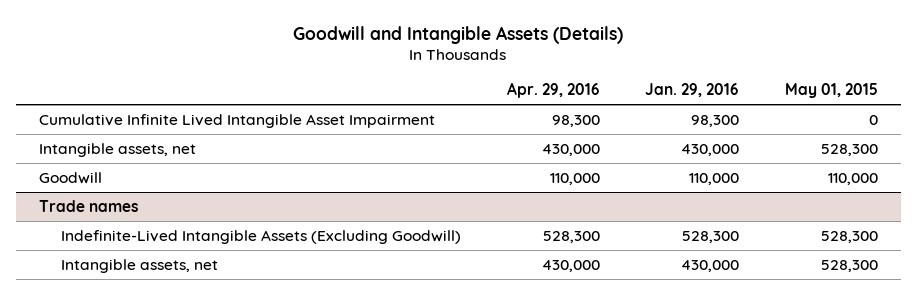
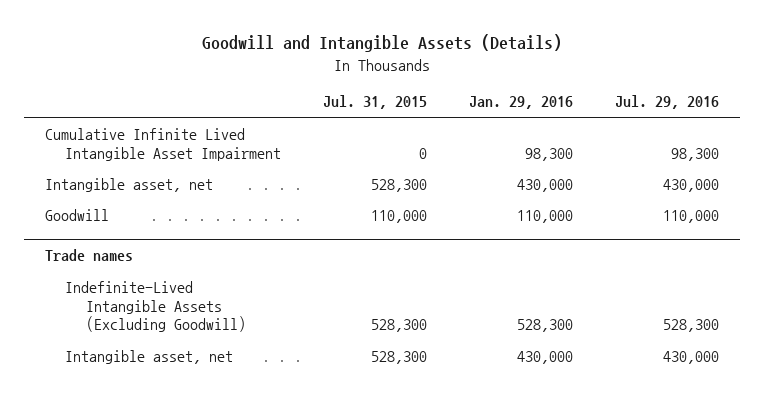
- | Apr. 29, 2016 | Jan. 29, 2016 | May 01, 2015
+ | Jul. 31, 2015 | Jan. 29, 2016 | Jul. 29, 2016
- Intangible assets, net | 430,000 | 430,000 | 528,300
+ Intangible asset, net | 528,300 | 430,000 | 430,000
@ Trade names
- Intangible assets, net | 430,000 | 430,000 | 528,300
+ Intangible asset, net | 528,300 | 430,000 | 430,000

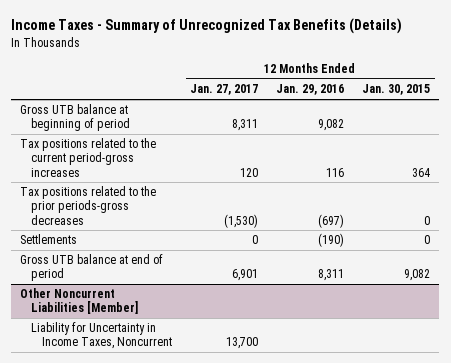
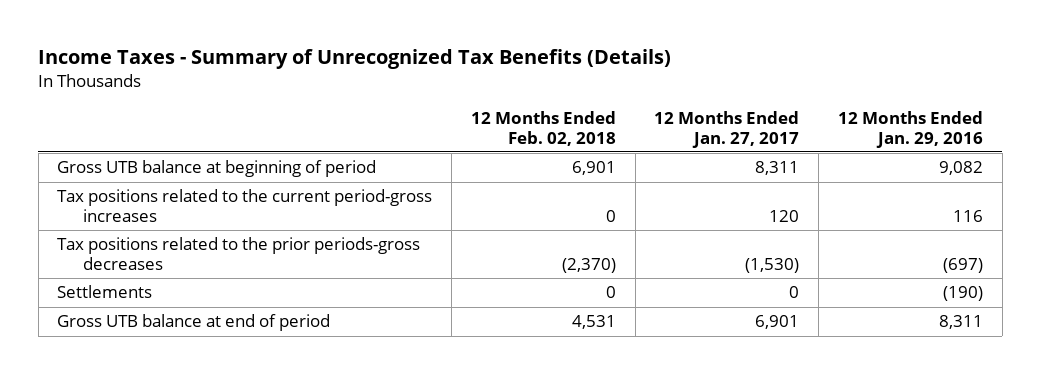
- | 12 Months Ended Jan. 27, 2017 | 12 Months Ended Jan. 29, 2016 | 12 Months Ended Jan. 30, 2015
+ | 12 Months Ended Feb. 02, 2018 | 12 Months Ended Jan. 27, 2017 | 12 Months Ended Jan. 29, 2016
- Other Noncurrent Liabilities [Member]
- Liability for Uncertainty in Income Taxes, Noncurrent | 13,700 | |

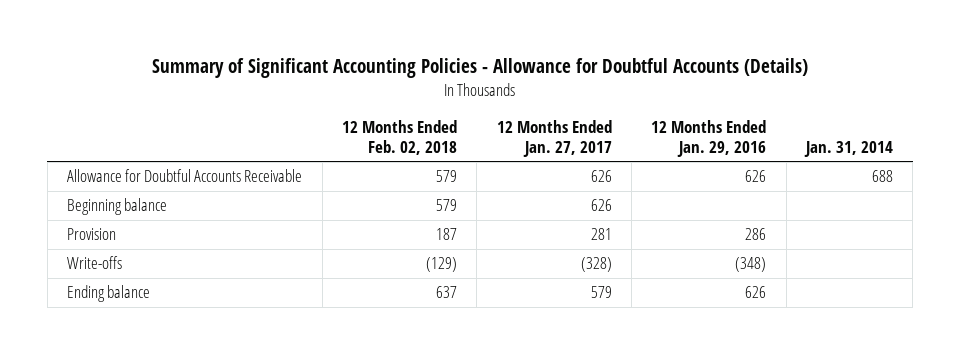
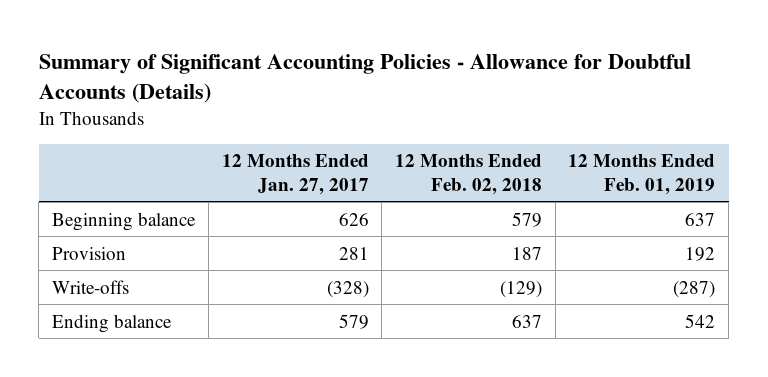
- | 12 Months Ended Feb. 02, 2018 | 12 Months Ended Jan. 27, 2017 | 12 Months Ended Jan. 29, 2016 | Jan. 31, 2014
+ | 12 Months Ended Jan. 27, 2017 | 12 Months Ended Feb. 02, 2018 | 12 Months Ended Feb. 01, 2019
- Allowance for Doubtful Accounts Receivable | 579 | 626 | 626 | 688

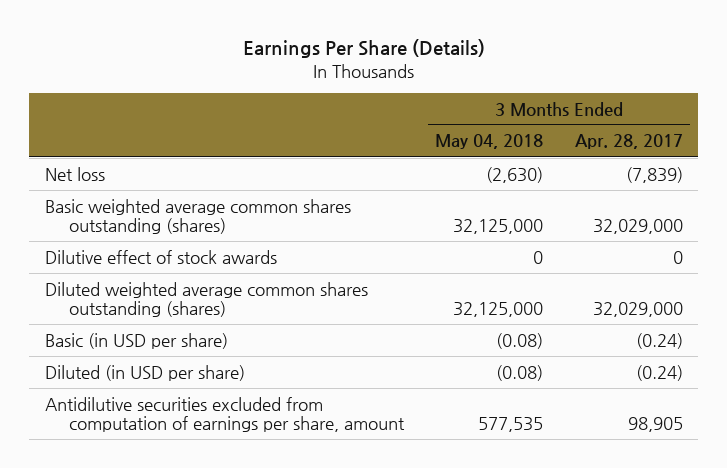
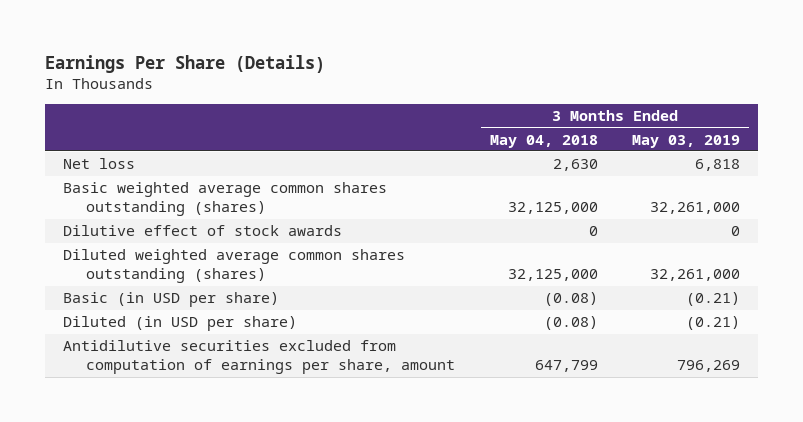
- | 3 Months Ended May 04, 2018 | 3 Months Ended Apr. 28, 2017
+ | 3 Months Ended May 04, 2018 | 3 Months Ended May 03, 2019
- Net loss | (2,630) | (7,839)
+ Net loss | 2,630 | 6,818
- Antidilutive securities excluded from computation of earnings per share, amount | 577,535 | 98,905
+ Antidilutive securities excluded from computation of earnings per share, amount | 647,799 | 796,269

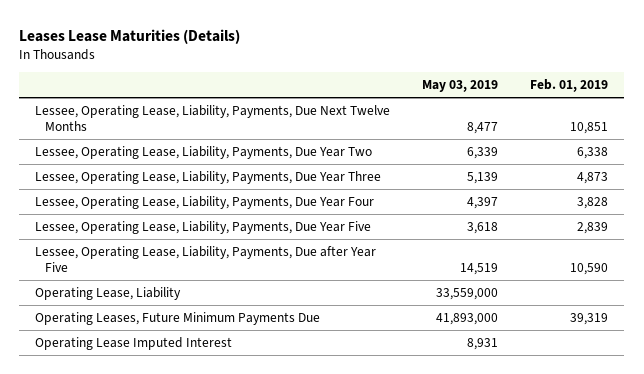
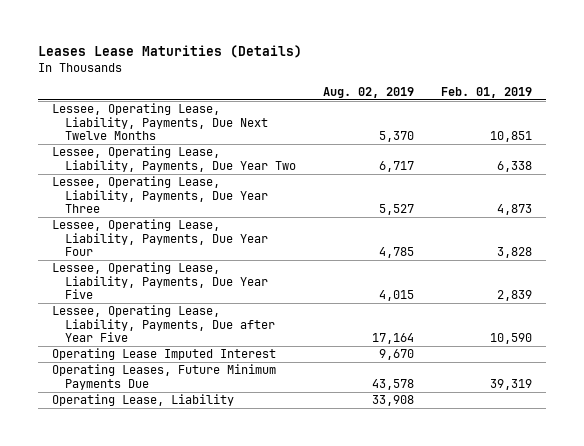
- | May 03, 2019 | Feb. 01, 2019
+ | Aug. 02, 2019 | Feb. 01, 2019
moved down: Operating Leases, Future Minimum Payments Due | 43,578 | 39,319
moved down: Operating Lease, Liability | 33,908 |

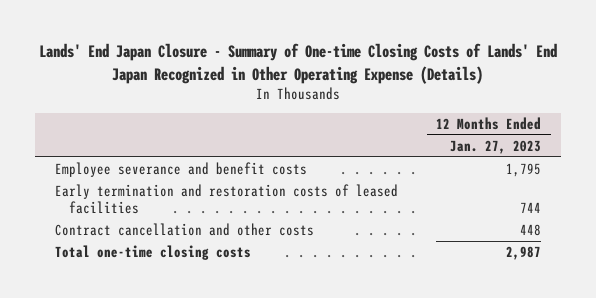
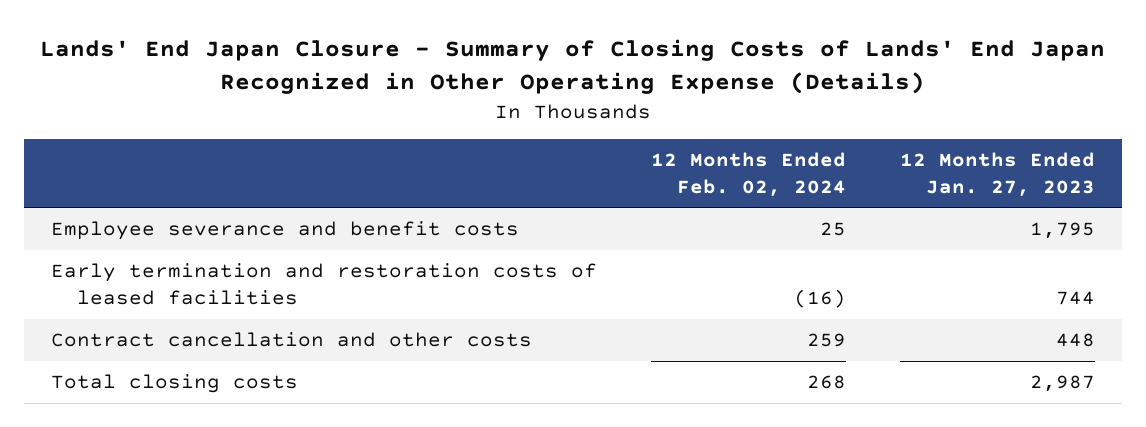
- Lands' End Japan Closure - Summary of One-time Closing Costs of Lands' End Japan Recognized in Other Operating Expense (Details)
+ Lands' End Japan Closure - Summary of Closing Costs of Lands' End Japan Recognized in Other Operating Expense (Details)
- | 12 Months Ended Jan. 27, 2023
+ | 12 Months Ended Feb. 02, 2024 | 12 Months Ended Jan. 27, 2023
- Total one-time closing costs | 2,987
+ Total closing costs | 268 | 2,987

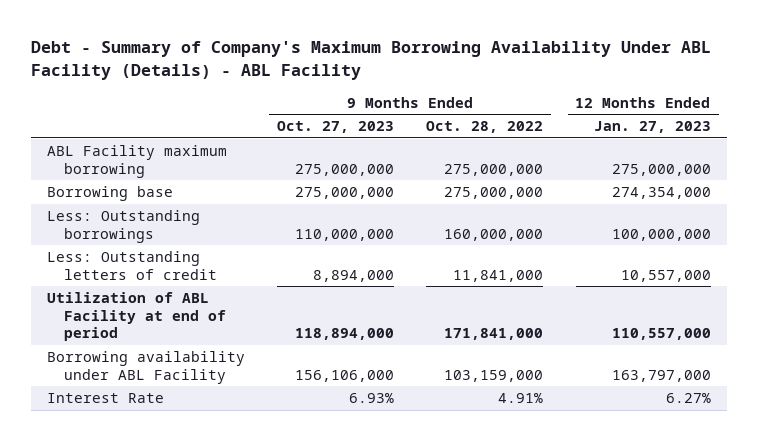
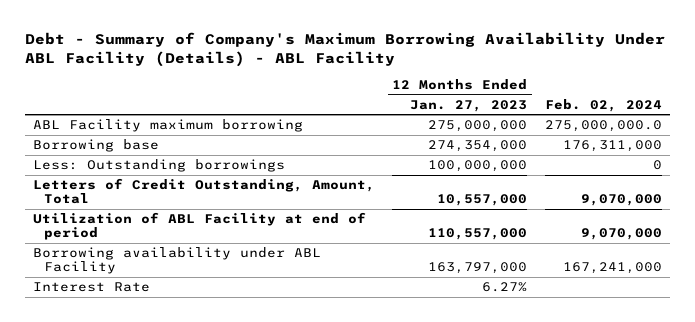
- | 9 Months Ended Oct. 27, 2023 | 9 Months Ended Oct. 28, 2022 | 12 Months Ended Jan. 27, 2023
+ | 12 Months Ended Jan. 27, 2023 | Feb. 02, 2024
- Less: Outstanding letters of credit | 8,894,000 | 11,841,000 | 10,557,000
+ Letters of Credit Outstanding, Amount, Total | 10,557,000 | 9,070,000

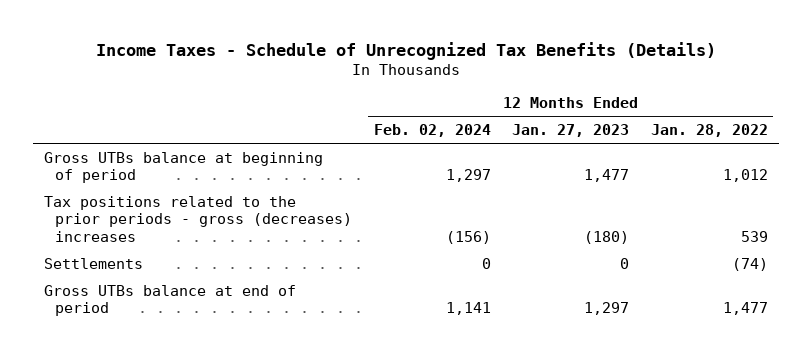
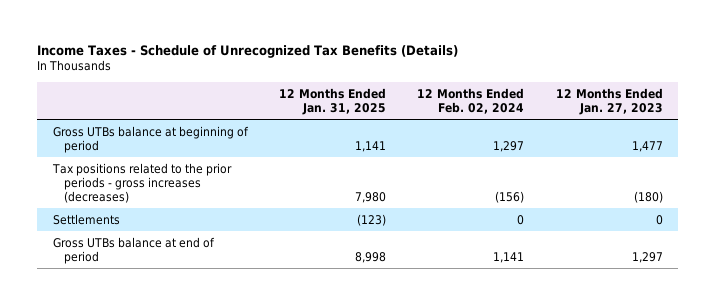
- | 12 Months Ended Feb. 02, 2024 | 12 Months Ended Jan. 27, 2023 | 12 Months Ended Jan. 28, 2022
+ | 12 Months Ended Jan. 31, 2025 | 12 Months Ended Feb. 02, 2024 | 12 Months Ended Jan. 27, 2023
- Tax positions related to the prior periods - gross (decreases) increases | (156) | (180) | 539
+ Tax positions related to the prior periods - gross increases (decreases) | 7,980 | (156) | (180)

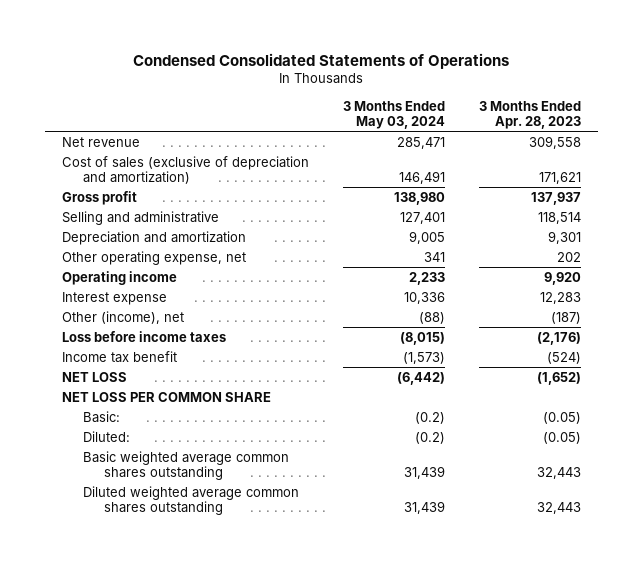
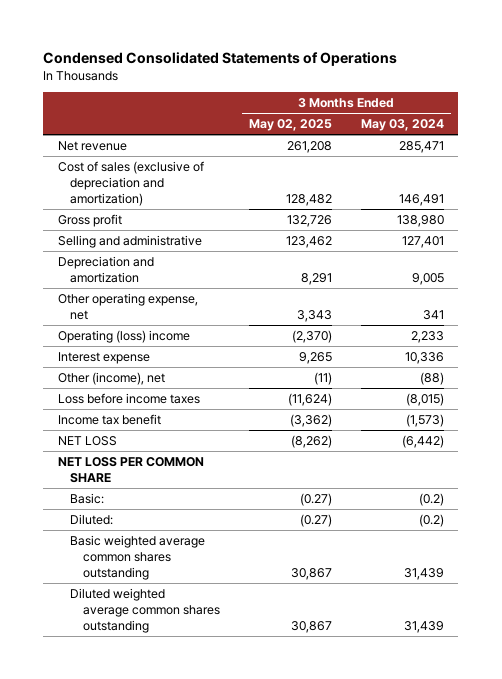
- | 3 Months Ended May 03, 2024 | 3 Months Ended Apr. 28, 2023
+ | 3 Months Ended May 02, 2025 | 3 Months Ended May 03, 2024
- Operating income | 2,233 | 9,920
+ Operating (loss) income | (2,370) | 2,233

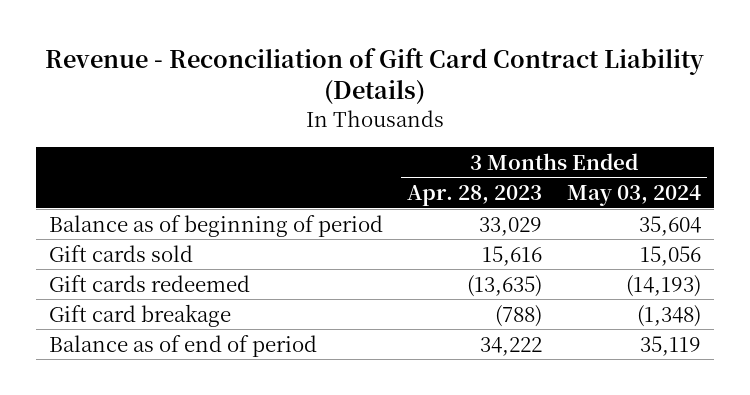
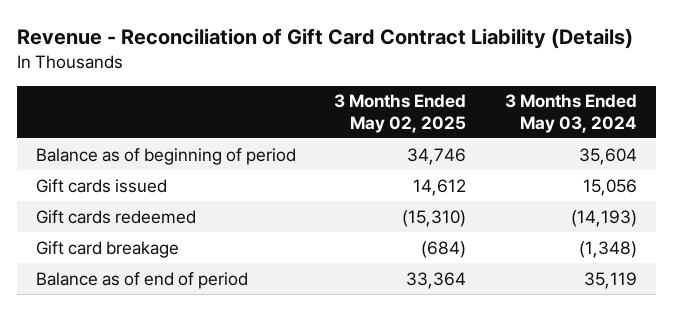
- | 3 Months Ended Apr. 28, 2023 | 3 Months Ended May 03, 2024
+ | 3 Months Ended May 02, 2025 | 3 Months Ended May 03, 2024
- Gift cards sold | 15,616 | 15,056
+ Gift cards issued | 14,612 | 15,056

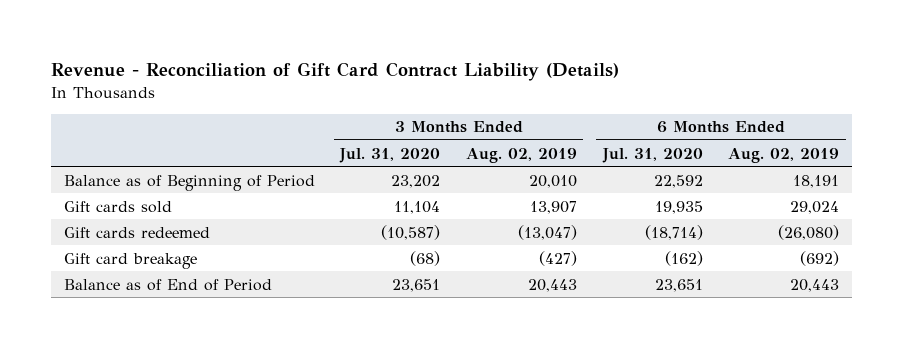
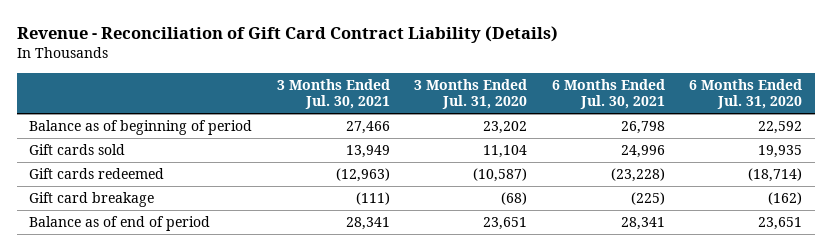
- | 3 Months Ended Jul. 31, 2020 | 3 Months Ended Aug. 02, 2019 | 6 Months Ended Jul. 31, 2020 | 6 Months Ended Aug. 02, 2019
+ | 3 Months Ended Jul. 30, 2021 | 3 Months Ended Jul. 31, 2020 | 6 Months Ended Jul. 30, 2021 | 6 Months Ended Jul. 31, 2020
- Balance as of Beginning of Period | 23,202 | 20,010 | 22,592 | 18,191
+ Balance as of beginning of period | 27,466 | 23,202 | 26,798 | 22,592
- Balance as of End of Period | 23,651 | 20,443 | 23,651 | 20,443
+ Balance as of end of period | 28,341 | 23,651 | 28,341 | 23,651

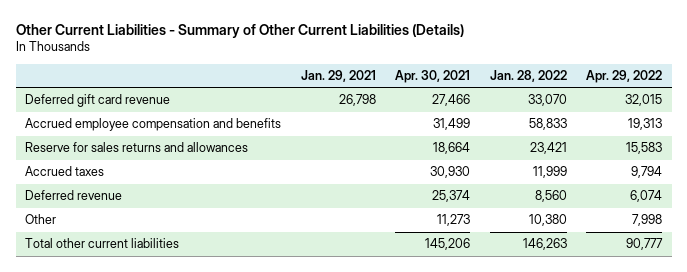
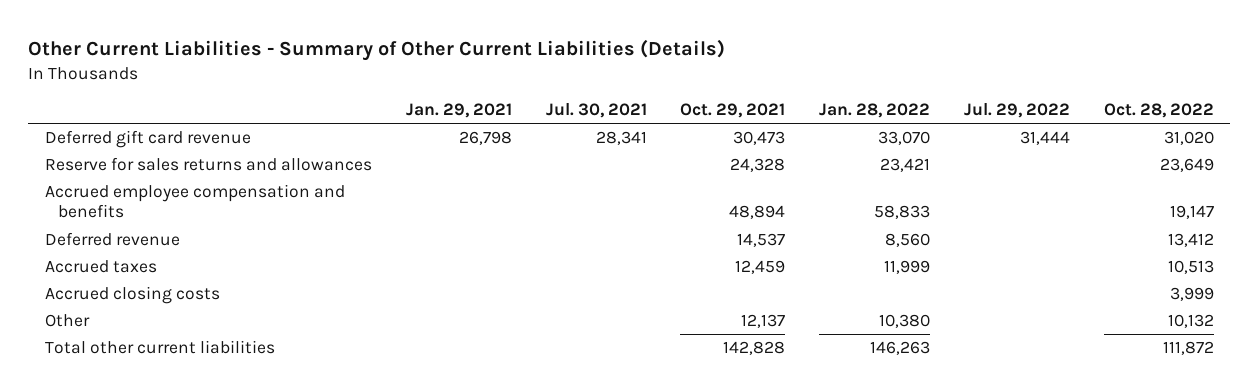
- | Jan. 29, 2021 | Apr. 30, 2021 | Jan. 28, 2022 | Apr. 29, 2022
+ | Jan. 29, 2021 | Jul. 30, 2021 | Oct. 29, 2021 | Jan. 28, 2022 | Jul. 29, 2022 | Oct. 28, 2022
moved down: Accrued employee compensation and benefits | | | 48,894 | 58,833 | | 19,147
moved down: Accrued taxes | | | 12,459 | 11,999 | | 10,513
+ Accrued closing costs | | | | | | 3,999

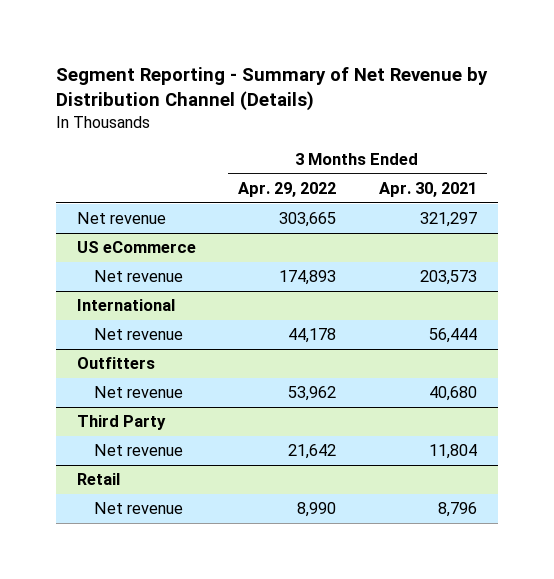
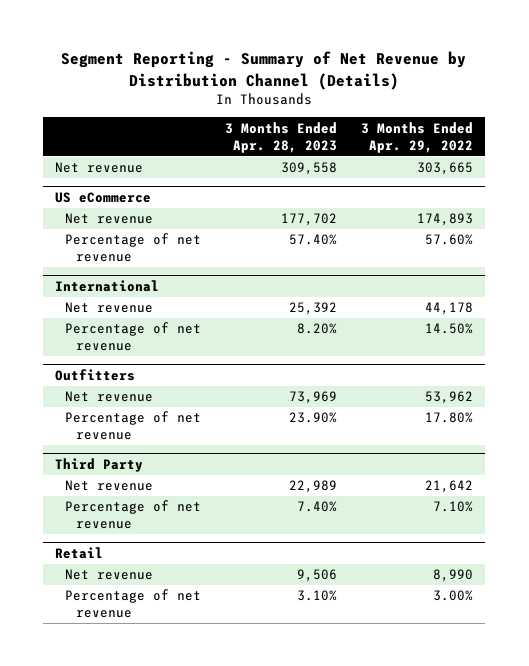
- | 3 Months Ended Apr. 29, 2022 | 3 Months Ended Apr. 30, 2021
+ | 3 Months Ended Apr. 28, 2023 | 3 Months Ended Apr. 29, 2022
@ US eCommerce
+ Percentage of net revenue | 57.40% | 57.60%
@ International
+ Percentage of net revenue | 8.20% | 14.50%
@ Outfitters
+ Percentage of net revenue | 23.90% | 17.80%
@ Third Party
+ Percentage of net revenue | 7.40% | 7.10%
@ Retail
+ Percentage of net revenue | 3.10% | 3.00%

